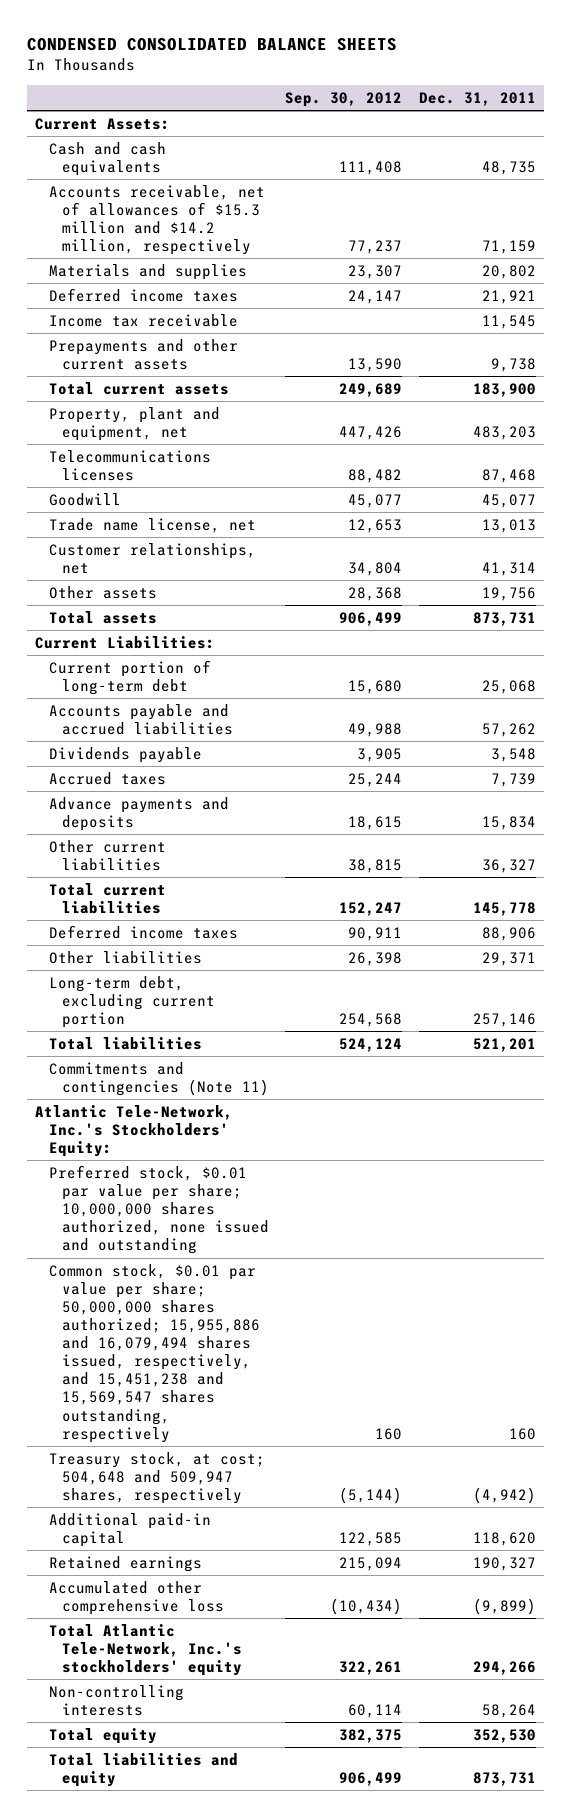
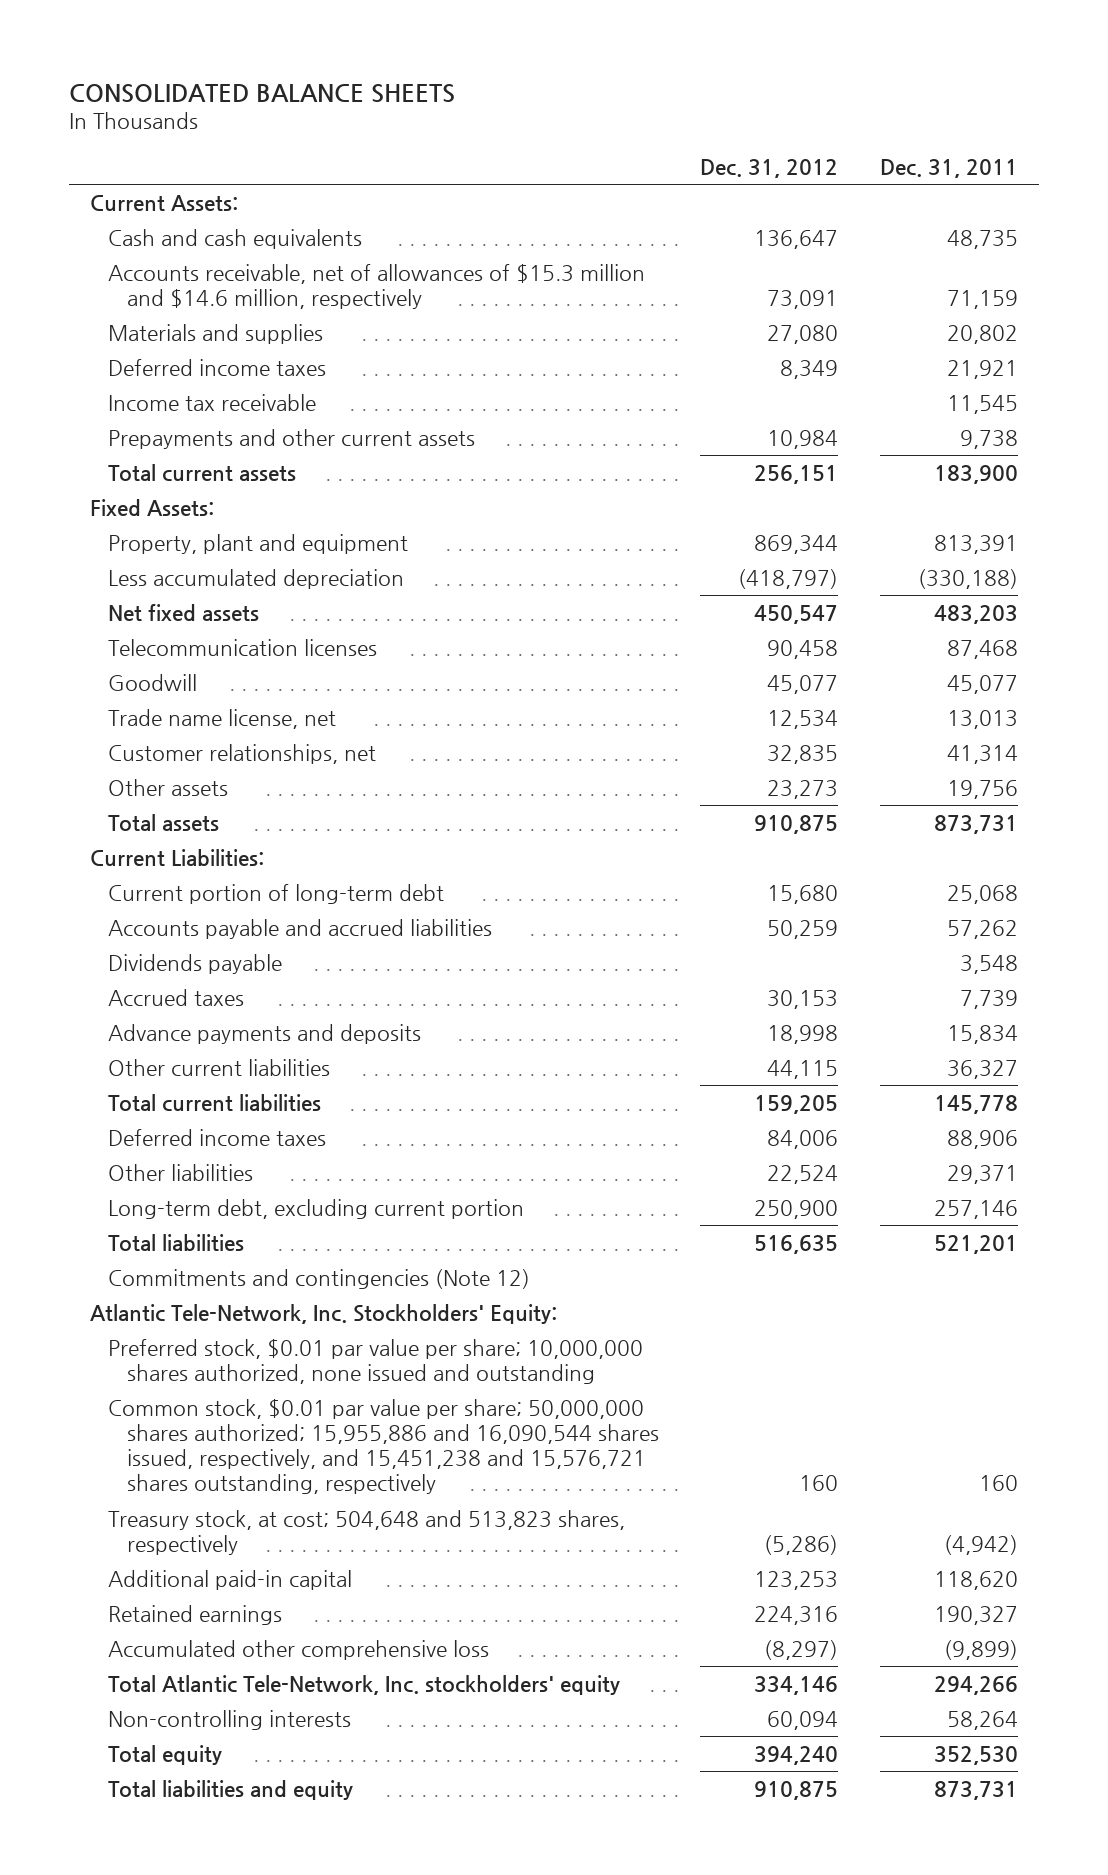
- CONDENSED CONSOLIDATED BALANCE SHEETS
+ CONSOLIDATED BALANCE SHEETS
- | Sep. 30, 2012 | Dec. 31, 2011
+ | Dec. 31, 2012 | Dec. 31, 2011
- Accounts receivable, net of allowances of $15.3 million and $14.2 million, respectively | 77,237 | 71,159
+ Accounts receivable, net of allowances of $15.3 million and $14.6 million, respectively | 73,091 | 71,159
- Property, plant and equipment, net | 447,426 | 483,203
- Telecommunications licenses | 88,482 | 87,468
+ Fixed Assets:
+ Property, plant and equipment | 869,344 | 813,391
+ Less accumulated depreciation | (418,797) | (330,188)
+ Net fixed assets | 450,547 | 483,203
+ Telecommunication licenses | 90,458 | 87,468
- Commitments and contingencies (Note 11)
- Atlantic Tele-Network, Inc.'s Stockholders' Equity:
+ Commitments and contingencies (Note 12)
+ Atlantic Tele-Network, Inc. Stockholders' Equity:
- Common stock, $0.01 par value per share; 50,000,000 shares authorized; 15,955,886 and 16,079,494 shares issued, respectively, and 15,451,238 and 15,569,547 shares outstanding, respectively | 160 | 160
- Treasury stock, at cost; 504,648 and 509,947 shares, respectively | (5,144) | (4,942)
+ Common stock, $0.01 par value per share; 50,000,000 shares authorized; 15,955,886 and 16,090,544 shares issued, respectively, and 15,451,238 and 15,576,721 shares outstanding, respectively | 160 | 160
+ Treasury stock, at cost; 504,648 and 513,823 shares, respectively | (5,286) | (4,942)
- Total Atlantic Tele-Network, Inc.'s stockholders' equity | 322,261 | 294,266
+ Total Atlantic Tele-Network, Inc. stockholders' equity | 334,146 | 294,266

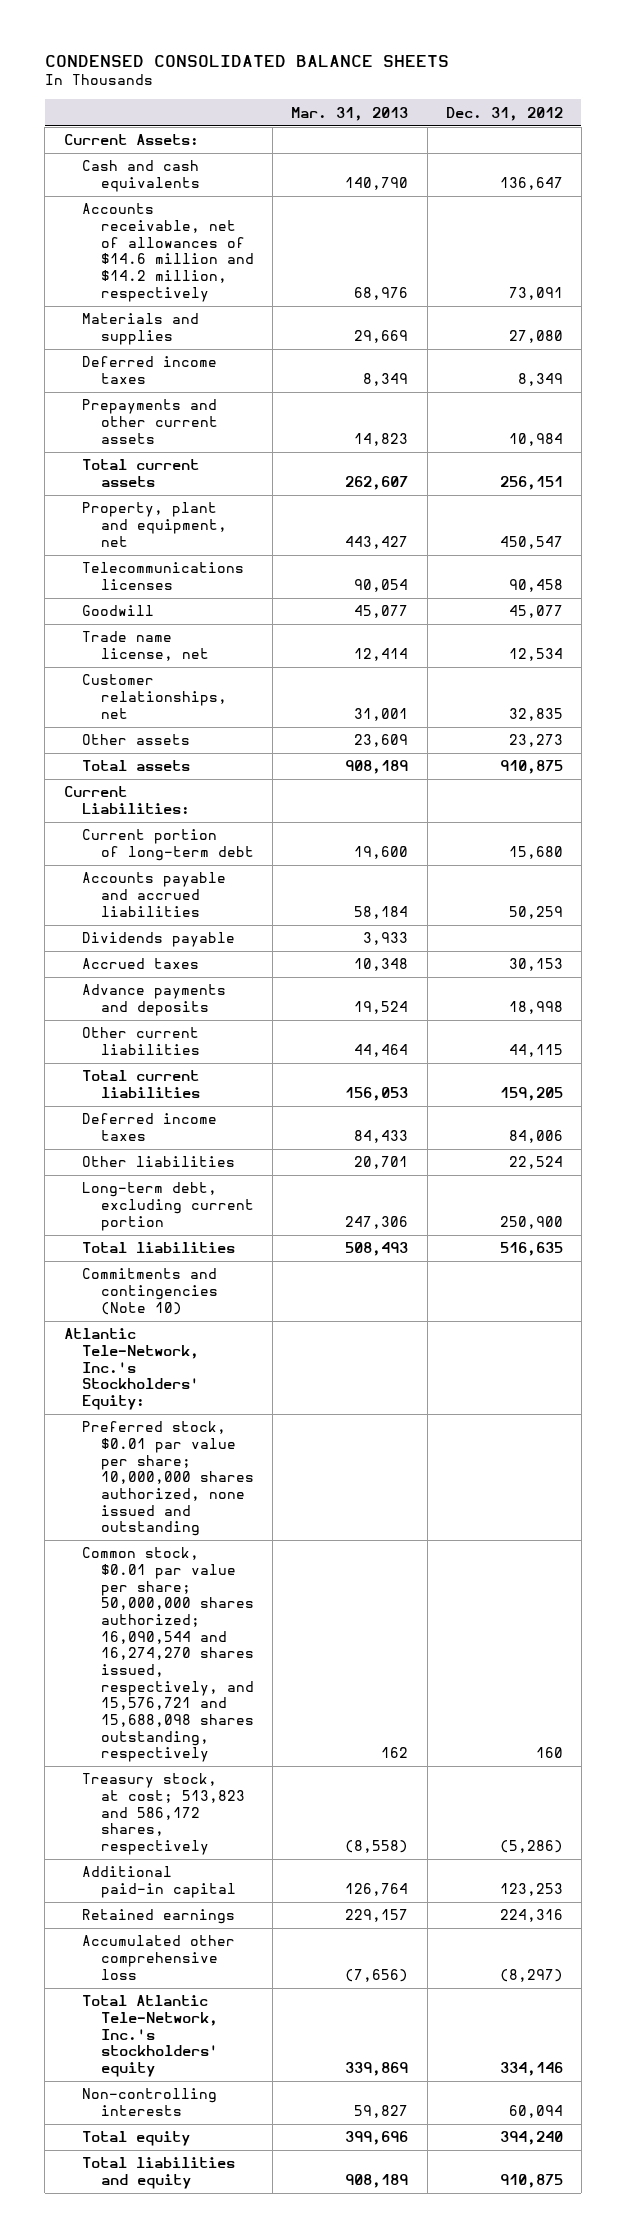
- CONSOLIDATED BALANCE SHEETS
+ CONDENSED CONSOLIDATED BALANCE SHEETS
- | Dec. 31, 2012 | Dec. 31, 2011
+ | Mar. 31, 2013 | Dec. 31, 2012
- Accounts receivable, net of allowances of $15.3 million and $14.6 million, respectively | 73,091 | 71,159
+ Accounts receivable, net of allowances of $14.6 million and $14.2 million, respectively | 68,976 | 73,091
- Income tax receivable | | 11,545
- Fixed Assets:
- Property, plant and equipment | 869,344 | 813,391
- Less accumulated depreciation | (418,797) | (330,188)
- Net fixed assets | 450,547 | 483,203
- Telecommunication licenses | 90,458 | 87,468
+ Property, plant and equipment, net | 443,427 | 450,547
+ Telecommunications licenses | 90,054 | 90,458
- Commitments and contingencies (Note 12)
- Atlantic Tele-Network, Inc. Stockholders' Equity:
+ Commitments and contingencies (Note 10)
+ Atlantic Tele-Network, Inc.'s Stockholders' Equity:
- Common stock, $0.01 par value per share; 50,000,000 shares authorized; 15,955,886 and 16,090,544 shares issued, respectively, and 15,451,238 and 15,576,721 shares outstanding, respectively | 160 | 160
- Treasury stock, at cost; 504,648 and 513,823 shares, respectively | (5,286) | (4,942)
+ Common stock, $0.01 par value per share; 50,000,000 shares authorized; 16,090,544 and 16,274,270 shares issued, respectively, and 15,576,721 and 15,688,098 shares outstanding, respectively | 162 | 160
+ Treasury stock, at cost; 513,823 and 586,172 shares, respectively | (8,558) | (5,286)
- Total Atlantic Tele-Network, Inc. stockholders' equity | 334,146 | 294,266
+ Total Atlantic Tele-Network, Inc.'s stockholders' equity | 339,869 | 334,146

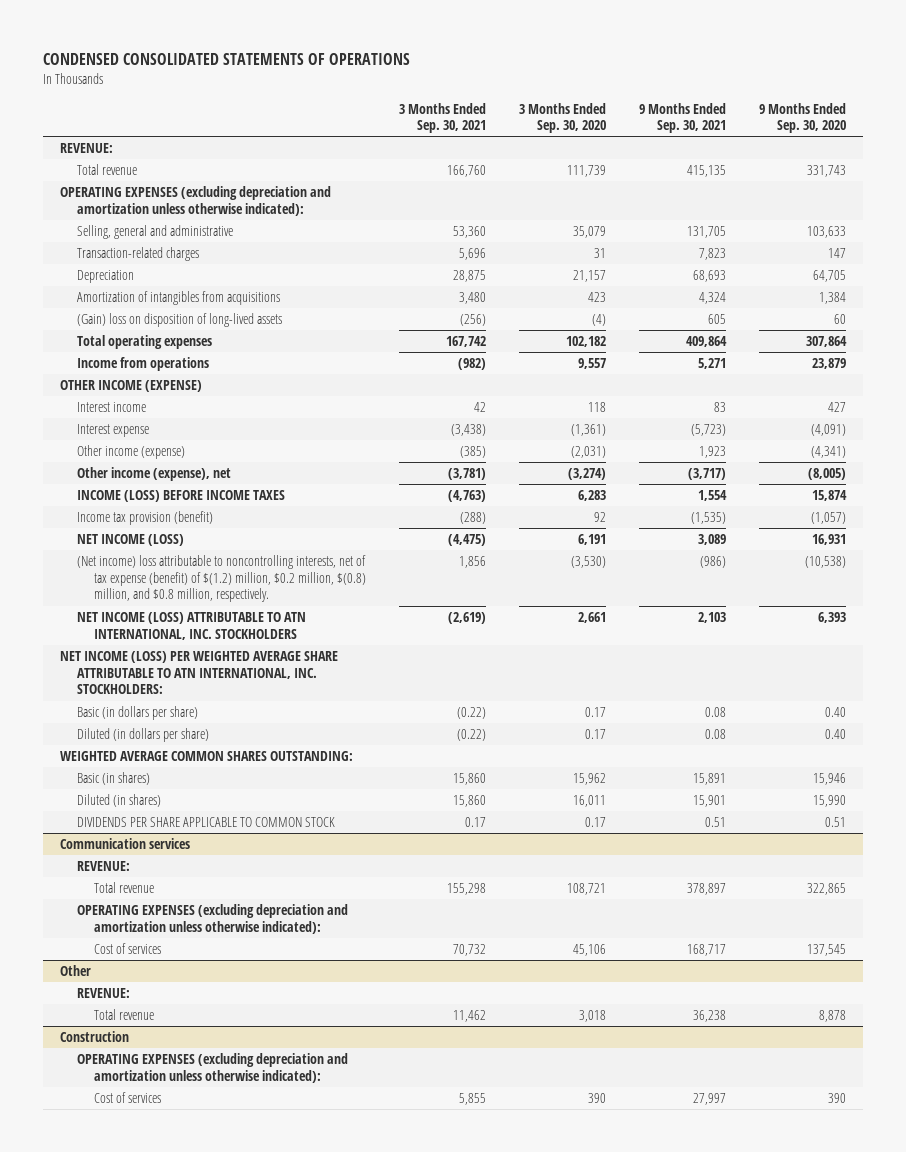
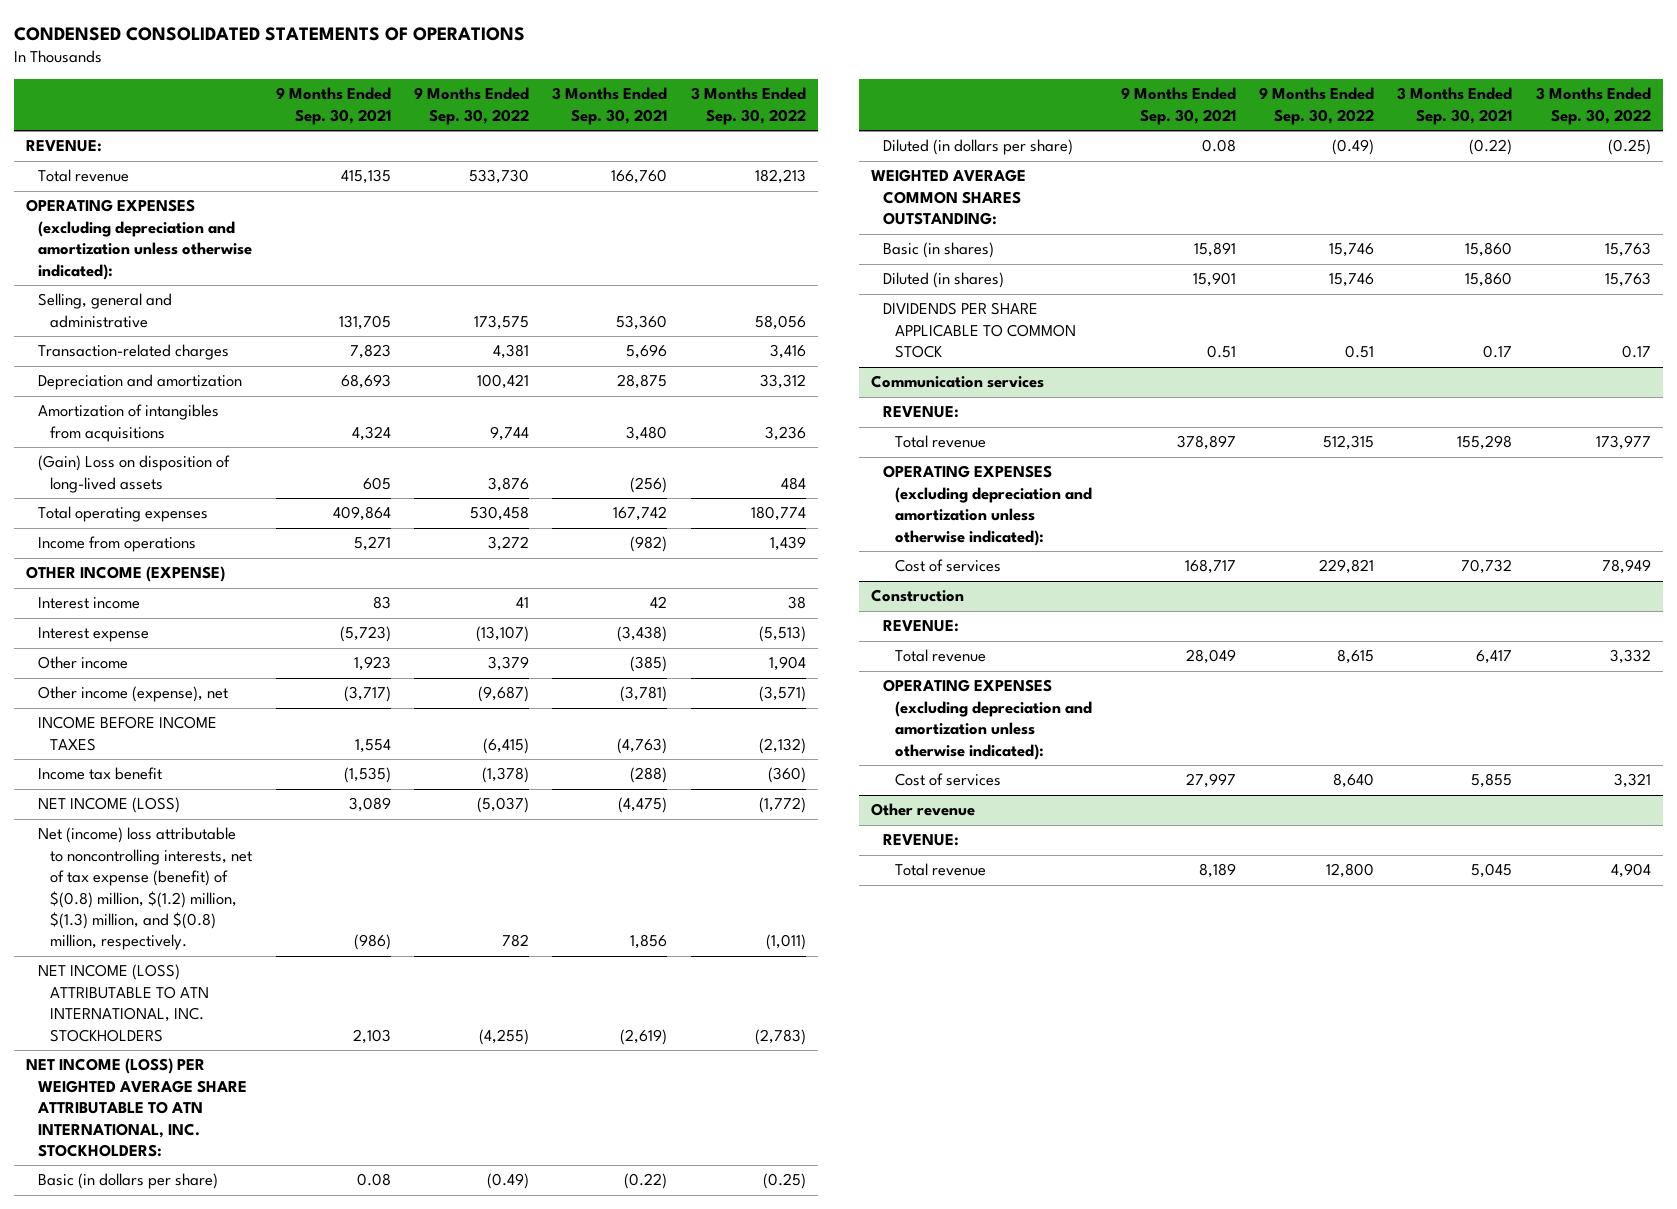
- | 3 Months Ended Sep. 30, 2021 | 3 Months Ended Sep. 30, 2020 | 9 Months Ended Sep. 30, 2021 | 9 Months Ended Sep. 30, 2020
+ | 9 Months Ended Sep. 30, 2021 | 9 Months Ended Sep. 30, 2022 | 3 Months Ended Sep. 30, 2021 | 3 Months Ended Sep. 30, 2022
- Depreciation | 28,875 | 21,157 | 68,693 | 64,705
+ Depreciation and amortization | 68,693 | 100,421 | 28,875 | 33,312
- (Gain) loss on disposition of long-lived assets | (256) | (4) | 605 | 60
+ (Gain) Loss on disposition of long-lived assets | 605 | 3,876 | (256) | 484
- Other income (expense) | (385) | (2,031) | 1,923 | (4,341)
+ Other income | 1,923 | 3,379 | (385) | 1,904
- INCOME (LOSS) BEFORE INCOME TAXES | (4,763) | 6,283 | 1,554 | 15,874
- Income tax provision (benefit) | (288) | 92 | (1,535) | (1,057)
+ INCOME BEFORE INCOME TAXES | 1,554 | (6,415) | (4,763) | (2,132)
+ Income tax benefit | (1,535) | (1,378) | (288) | (360)
- (Net income) loss attributable to noncontrolling interests, net of tax expense (benefit) of $(1.2) million, $0.2 million, $(0.8) million, and $0.8 million, respectively. | 1,856 | (3,530) | (986) | (10,538)
+ Net (income) loss attributable to noncontrolling interests, net of tax expense (benefit) of $(0.8) million, $(1.2) million, $(1.3) million, and $(0.8) million, respectively. | (986) | 782 | 1,856 | (1,011)
- Other
- REVENUE:
- Total revenue | 11,462 | 3,018 | 36,238 | 8,878
@ Construction
+ REVENUE:
+ Total revenue | 28,049 | 8,615 | 6,417 | 3,332
+ Other revenue
+ REVENUE:
+ Total revenue | 8,189 | 12,800 | 5,045 | 4,904

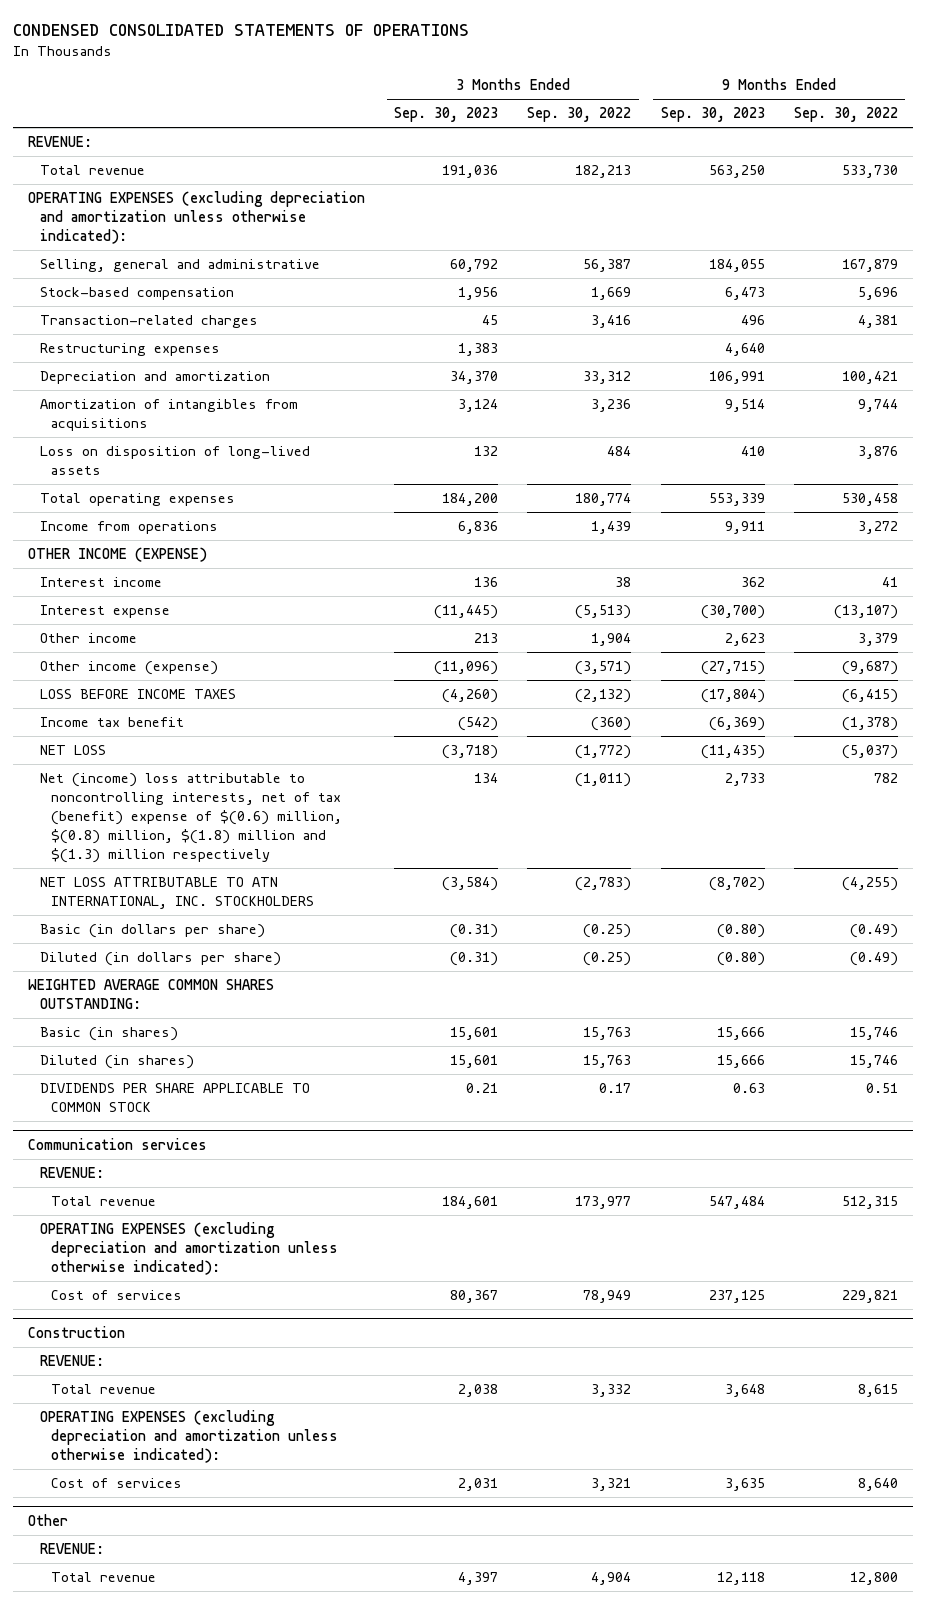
- | 9 Months Ended Sep. 30, 2021 | 9 Months Ended Sep. 30, 2022 | 3 Months Ended Sep. 30, 2021 | 3 Months Ended Sep. 30, 2022
+ | 3 Months Ended Sep. 30, 2023 | 3 Months Ended Sep. 30, 2022 | 9 Months Ended Sep. 30, 2023 | 9 Months Ended Sep. 30, 2022
- Selling, general and administrative | 131,705 | 173,575 | 53,360 | 58,056
+ Selling, general and administrative | 60,792 | 56,387 | 184,055 | 167,879
+ Stock-based compensation | 1,956 | 1,669 | 6,473 | 5,696
+ Restructuring expenses | 1,383 | | 4,640 |
- (Gain) Loss on disposition of long-lived assets | 605 | 3,876 | (256) | 484
+ Loss on disposition of long-lived assets | 132 | 484 | 410 | 3,876
- Other income (expense), net | (3,717) | (9,687) | (3,781) | (3,571)
- INCOME BEFORE INCOME TAXES | 1,554 | (6,415) | (4,763) | (2,132)
+ Other income (expense) | (11,096) | (3,571) | (27,715) | (9,687)
+ LOSS BEFORE INCOME TAXES | (4,260) | (2,132) | (17,804) | (6,415)
- NET INCOME (LOSS) | 3,089 | (5,037) | (4,475) | (1,772)
- Net (income) loss attributable to noncontrolling interests, net of tax expense (benefit) of $(0.8) million, $(1.2) million, $(1.3) million, and $(0.8) million, respectively. | (986) | 782 | 1,856 | (1,011)
- NET INCOME (LOSS) ATTRIBUTABLE TO ATN INTERNATIONAL, INC. STOCKHOLDERS | 2,103 | (4,255) | (2,619) | (2,783)
- NET INCOME (LOSS) PER WEIGHTED AVERAGE SHARE ATTRIBUTABLE TO ATN INTERNATIONAL, INC. STOCKHOLDERS:
+ NET LOSS | (3,718) | (1,772) | (11,435) | (5,037)
+ Net (income) loss attributable to noncontrolling interests, net of tax (benefit) expense of $(0.6) million, $(0.8) million, $(1.8) million and $(1.3) million respectively | 134 | (1,011) | 2,733 | 782
+ NET LOSS ATTRIBUTABLE TO ATN INTERNATIONAL, INC. STOCKHOLDERS | (3,584) | (2,783) | (8,702) | (4,255)
- Other revenue
+ Other

